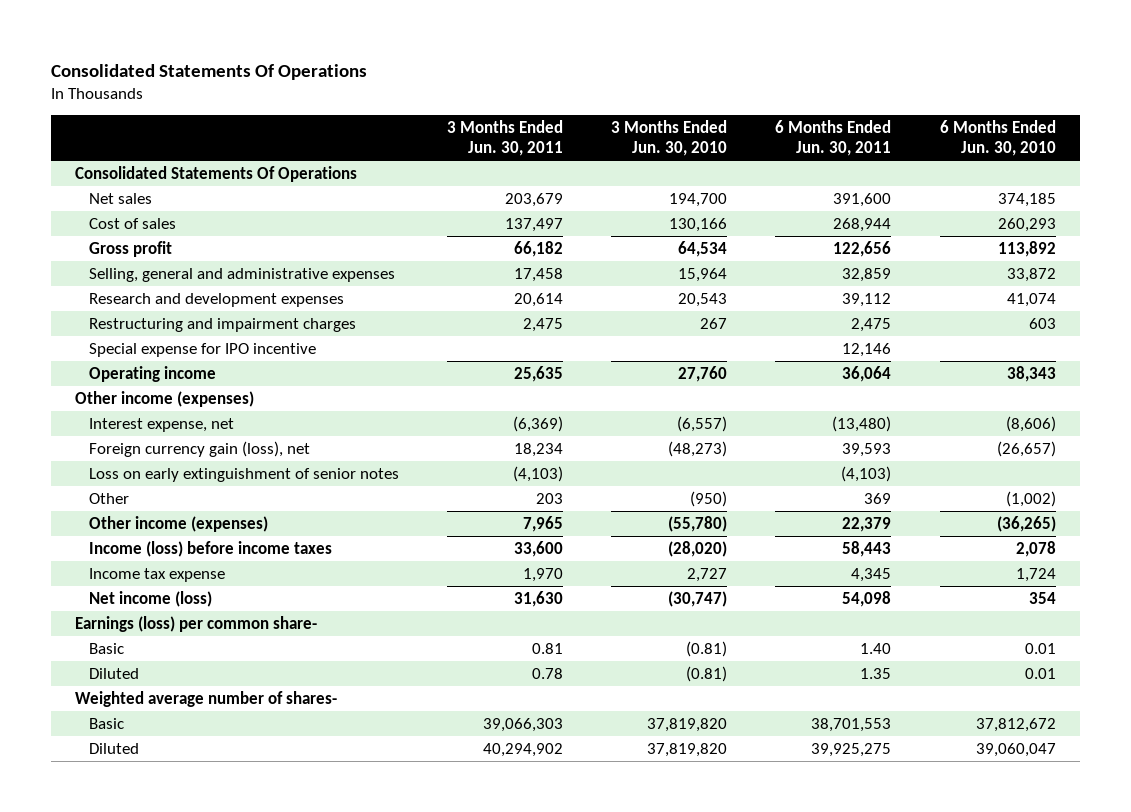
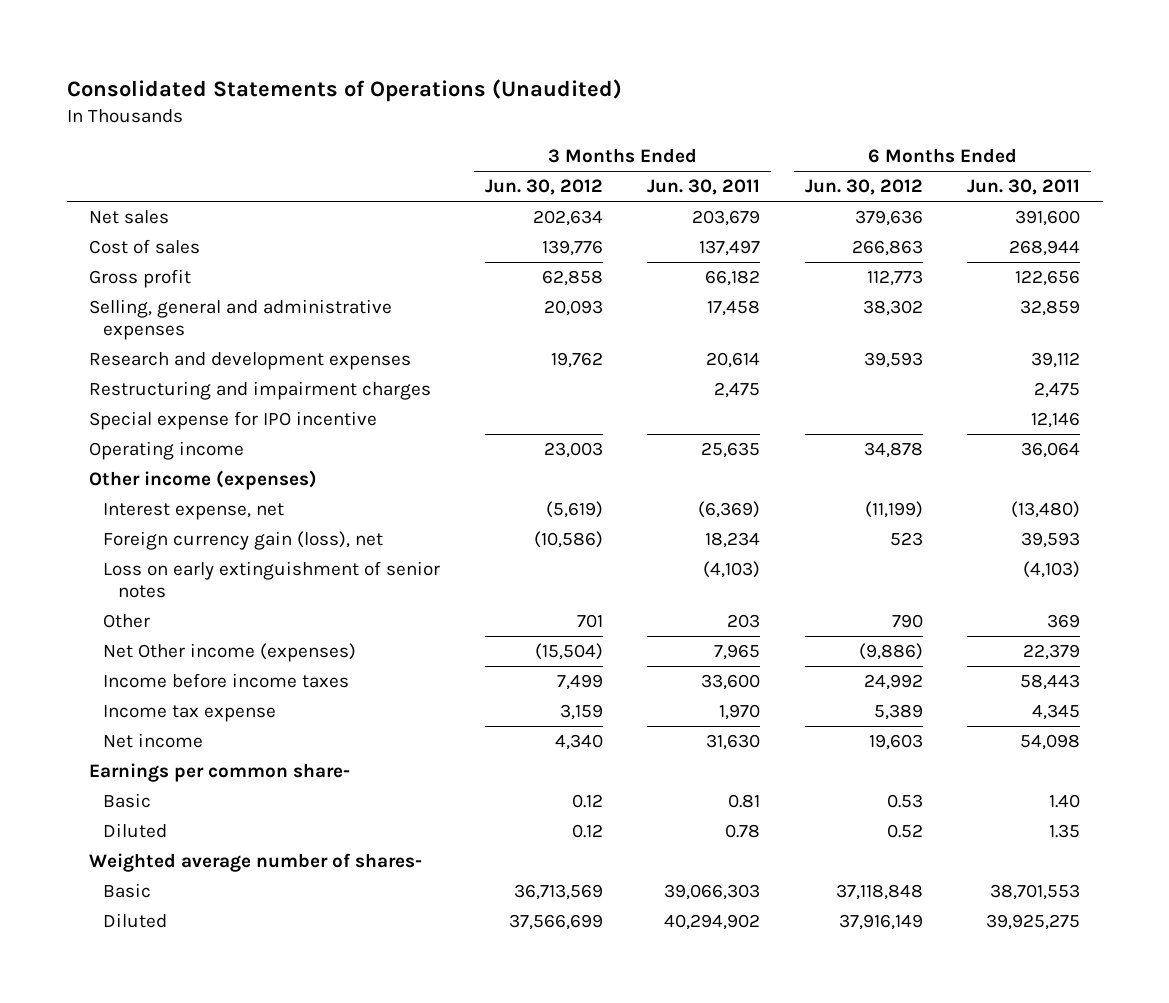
- Consolidated Statements Of Operations
+ Consolidated Statements of Operations (Unaudited)
- | 3 Months Ended Jun. 30, 2011 | 3 Months Ended Jun. 30, 2010 | 6 Months Ended Jun. 30, 2011 | 6 Months Ended Jun. 30, 2010
+ | 3 Months Ended Jun. 30, 2012 | 3 Months Ended Jun. 30, 2011 | 6 Months Ended Jun. 30, 2012 | 6 Months Ended Jun. 30, 2011
- Consolidated Statements Of Operations
- Other income (expenses) | 7,965 | (55,780) | 22,379 | (36,265)
- Income (loss) before income taxes | 33,600 | (28,020) | 58,443 | 2,078
+ Net Other income (expenses) | (15,504) | 7,965 | (9,886) | 22,379
+ Income before income taxes | 7,499 | 33,600 | 24,992 | 58,443
- Net income (loss) | 31,630 | (30,747) | 54,098 | 354
- Earnings (loss) per common share-
+ Net income | 4,340 | 31,630 | 19,603 | 54,098
+ Earnings per common share-

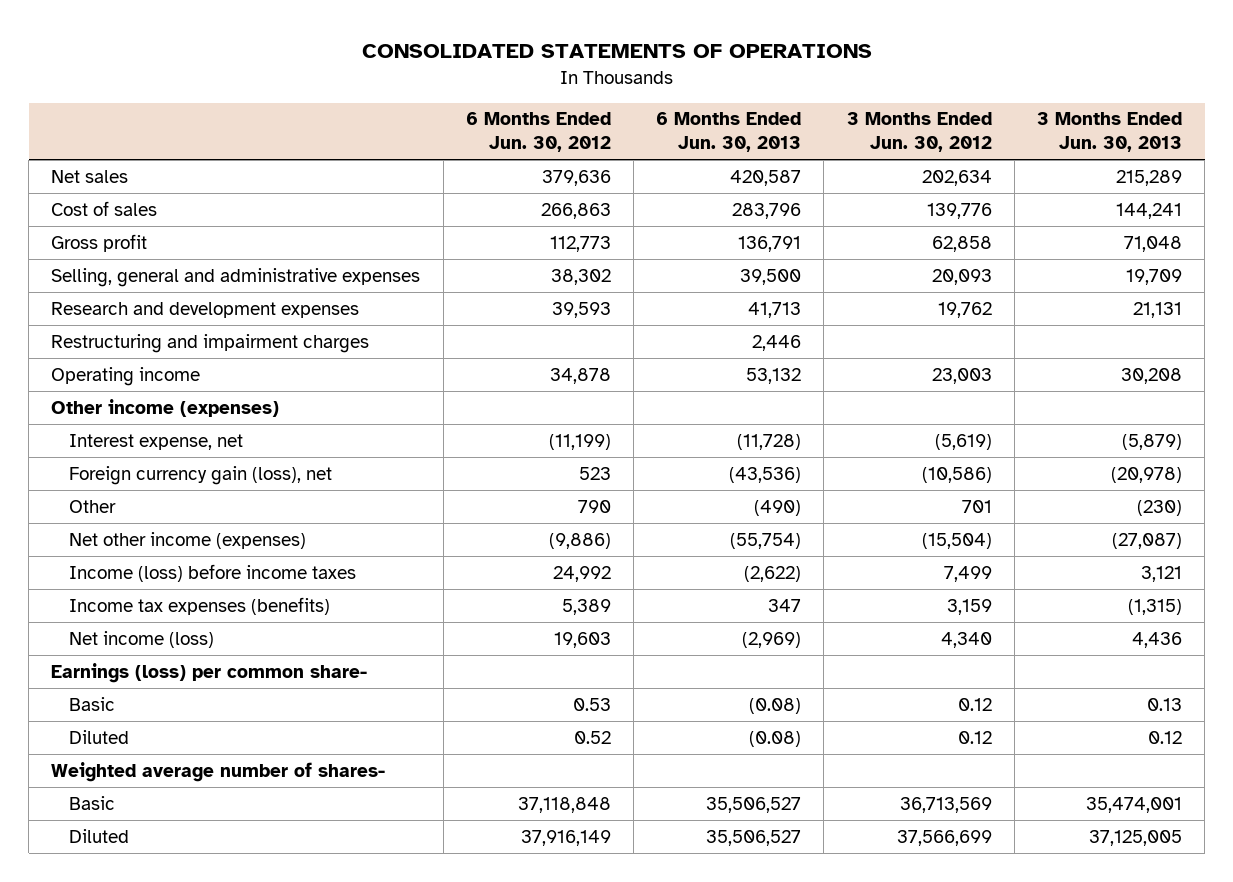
- Consolidated Statements of Operations (Unaudited)
+ CONSOLIDATED STATEMENTS OF OPERATIONS
- | 3 Months Ended Jun. 30, 2012 | 3 Months Ended Jun. 30, 2011 | 6 Months Ended Jun. 30, 2012 | 6 Months Ended Jun. 30, 2011
+ | 6 Months Ended Jun. 30, 2012 | 6 Months Ended Jun. 30, 2013 | 3 Months Ended Jun. 30, 2012 | 3 Months Ended Jun. 30, 2013
- Special expense for IPO incentive | | | | 12,146
- Loss on early extinguishment of senior notes | | (4,103) | | (4,103)
- Net Other income (expenses) | (15,504) | 7,965 | (9,886) | 22,379
- Income before income taxes | 7,499 | 33,600 | 24,992 | 58,443
- Income tax expense | 3,159 | 1,970 | 5,389 | 4,345
- Net income | 4,340 | 31,630 | 19,603 | 54,098
- Earnings per common share-
+ Net other income (expenses) | (9,886) | (55,754) | (15,504) | (27,087)
+ Income (loss) before income taxes | 24,992 | (2,622) | 7,499 | 3,121
+ Income tax expenses (benefits) | 5,389 | 347 | 3,159 | (1,315)
+ Net income (loss) | 19,603 | (2,969) | 4,340 | 4,436
+ Earnings (loss) per common share-

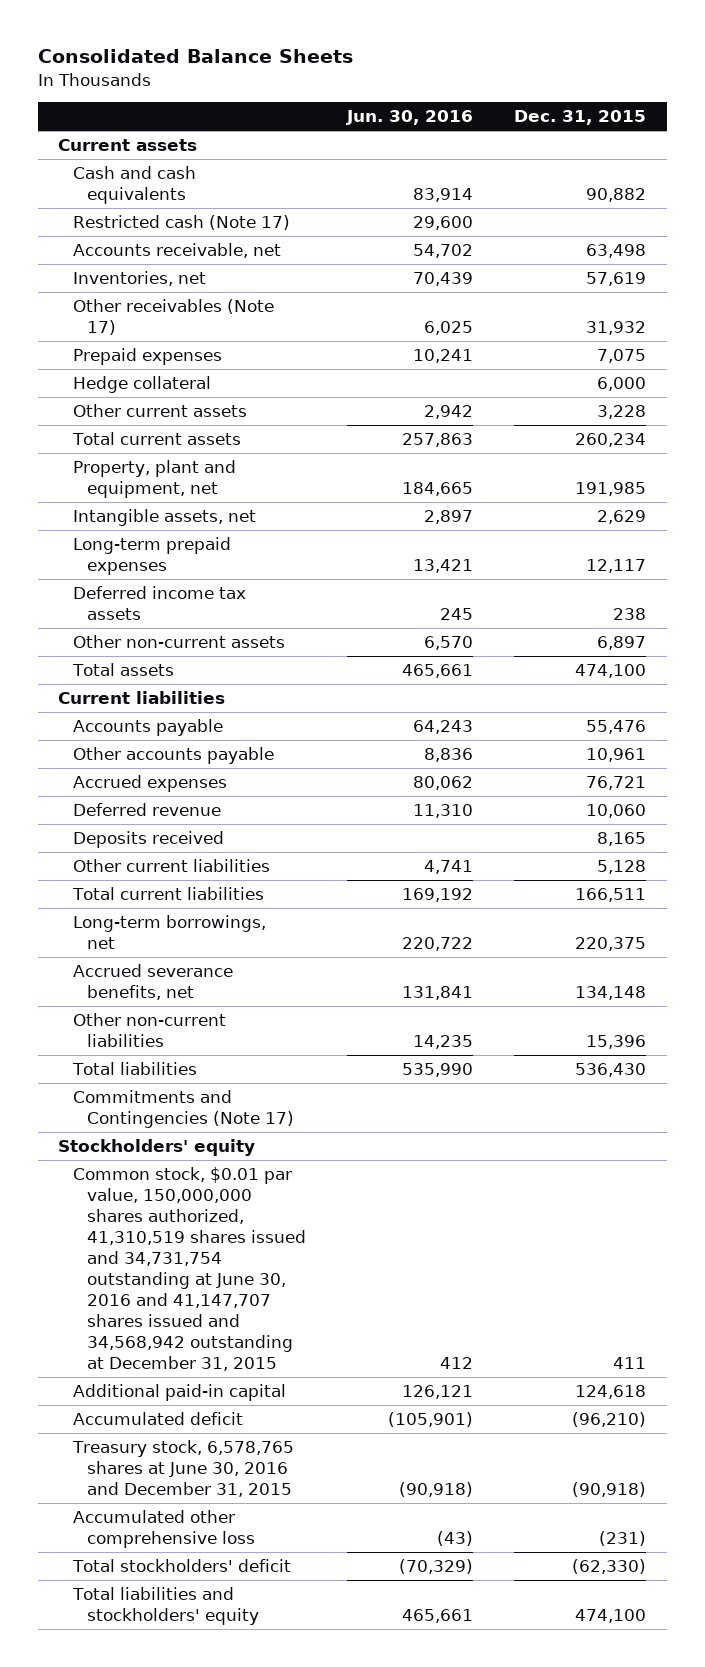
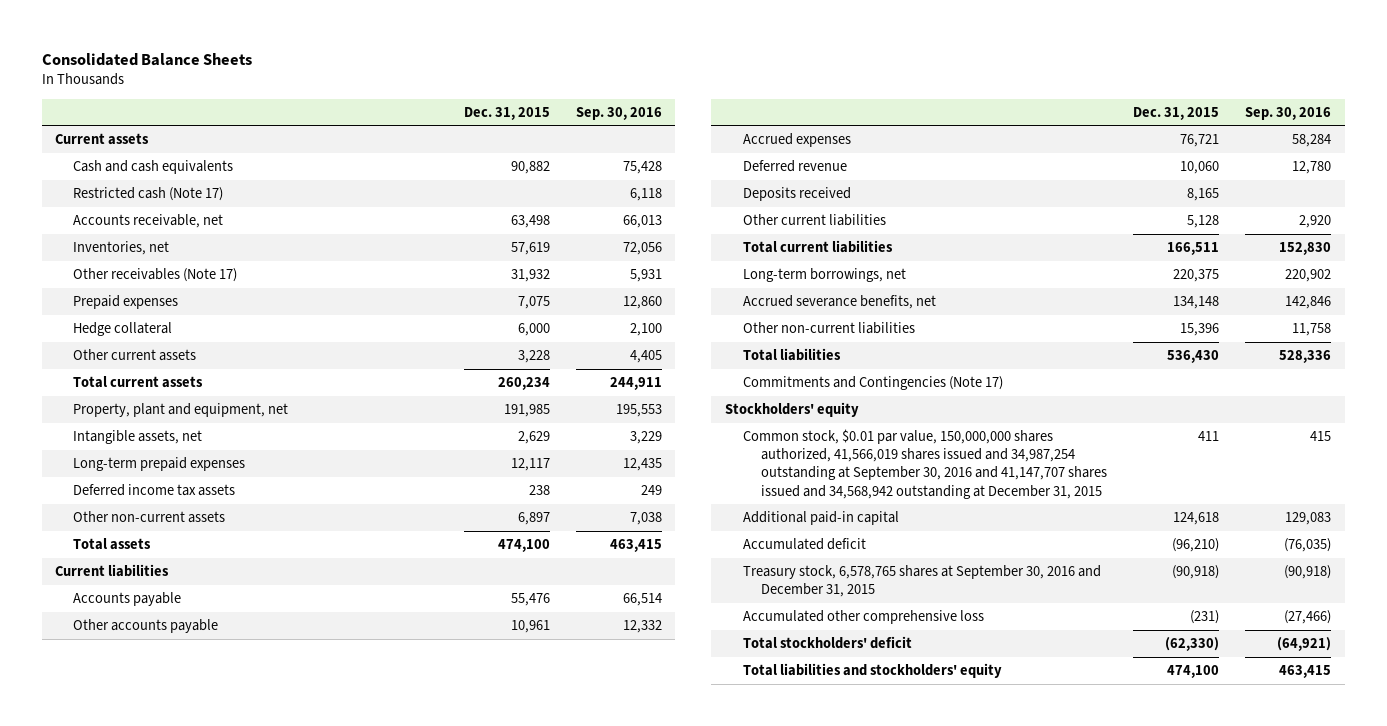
- | Jun. 30, 2016 | Dec. 31, 2015
+ | Dec. 31, 2015 | Sep. 30, 2016
- Common stock, $0.01 par value, 150,000,000 shares authorized, 41,310,519 shares issued and 34,731,754 outstanding at June 30, 2016 and 41,147,707 shares issued and 34,568,942 outstanding at December 31, 2015 | 412 | 411
+ Common stock, $0.01 par value, 150,000,000 shares authorized, 41,566,019 shares issued and 34,987,254 outstanding at September 30, 2016 and 41,147,707 shares issued and 34,568,942 outstanding at December 31, 2015 | 411 | 415
- Treasury stock, 6,578,765 shares at June 30, 2016 and December 31, 2015 | (90,918) | (90,918)
+ Treasury stock, 6,578,765 shares at September 30, 2016 and December 31, 2015 | (90,918) | (90,918)

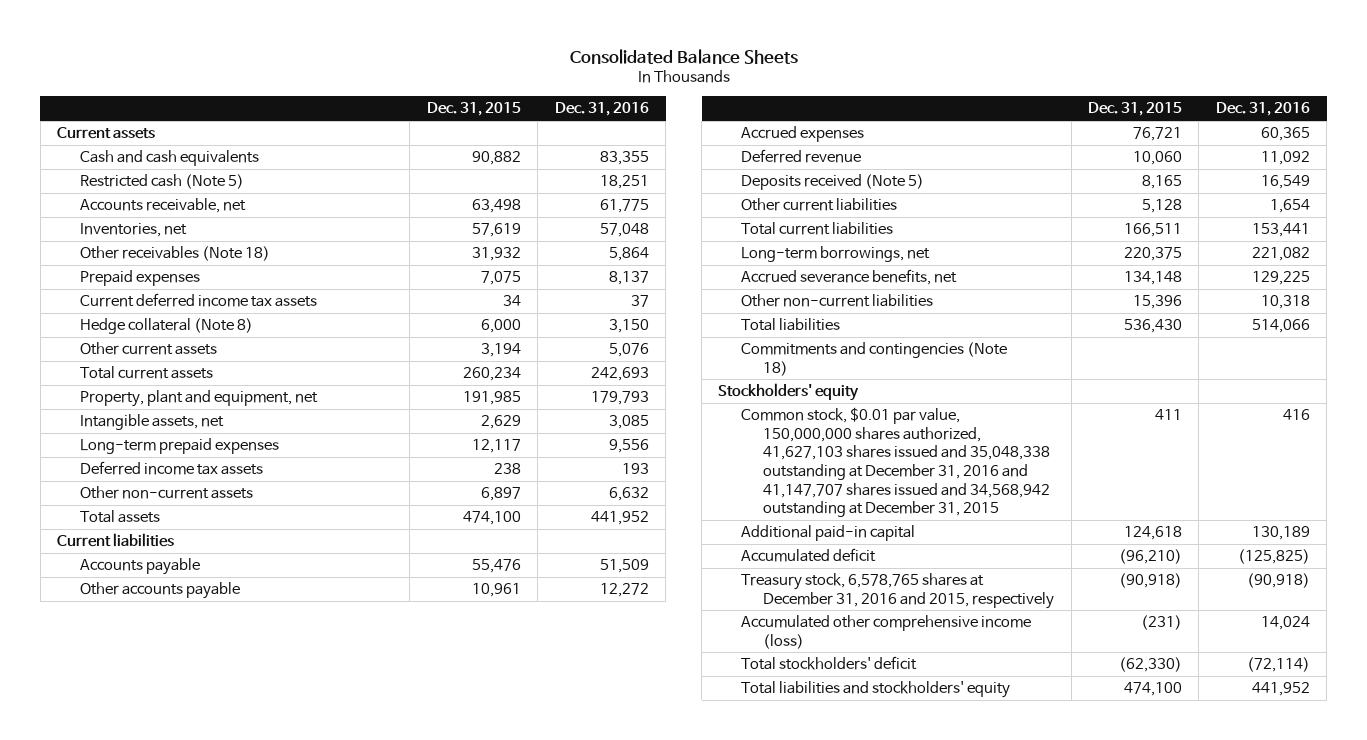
- | Dec. 31, 2015 | Sep. 30, 2016
+ | Dec. 31, 2015 | Dec. 31, 2016
- Restricted cash (Note 17) | | 6,118
+ Restricted cash (Note 5) | | 18,251
- Other receivables (Note 17) | 31,932 | 5,931
+ Other receivables (Note 18) | 31,932 | 5,864
- Hedge collateral | 6,000 | 2,100
- Other current assets | 3,228 | 4,405
+ Current deferred income tax assets | 34 | 37
+ Hedge collateral (Note 8) | 6,000 | 3,150
+ Other current assets | 3,194 | 5,076
- Deposits received | 8,165 |
+ Deposits received (Note 5) | 8,165 | 16,549
- Commitments and Contingencies (Note 17)
+ Commitments and contingencies (Note 18)
- Common stock, $0.01 par value, 150,000,000 shares authorized, 41,566,019 shares issued and 34,987,254 outstanding at September 30, 2016 and 41,147,707 shares issued and 34,568,942 outstanding at December 31, 2015 | 411 | 415
+ Common stock, $0.01 par value, 150,000,000 shares authorized, 41,627,103 shares issued and 35,048,338 outstanding at December 31, 2016 and 41,147,707 shares issued and 34,568,942 outstanding at December 31, 2015 | 411 | 416
- Treasury stock, 6,578,765 shares at September 30, 2016 and December 31, 2015 | (90,918) | (90,918)
- Accumulated other comprehensive loss | (231) | (27,466)
+ Treasury stock, 6,578,765 shares at December 31, 2016 and 2015, respectively | (90,918) | (90,918)
+ Accumulated other comprehensive income (loss) | (231) | 14,024

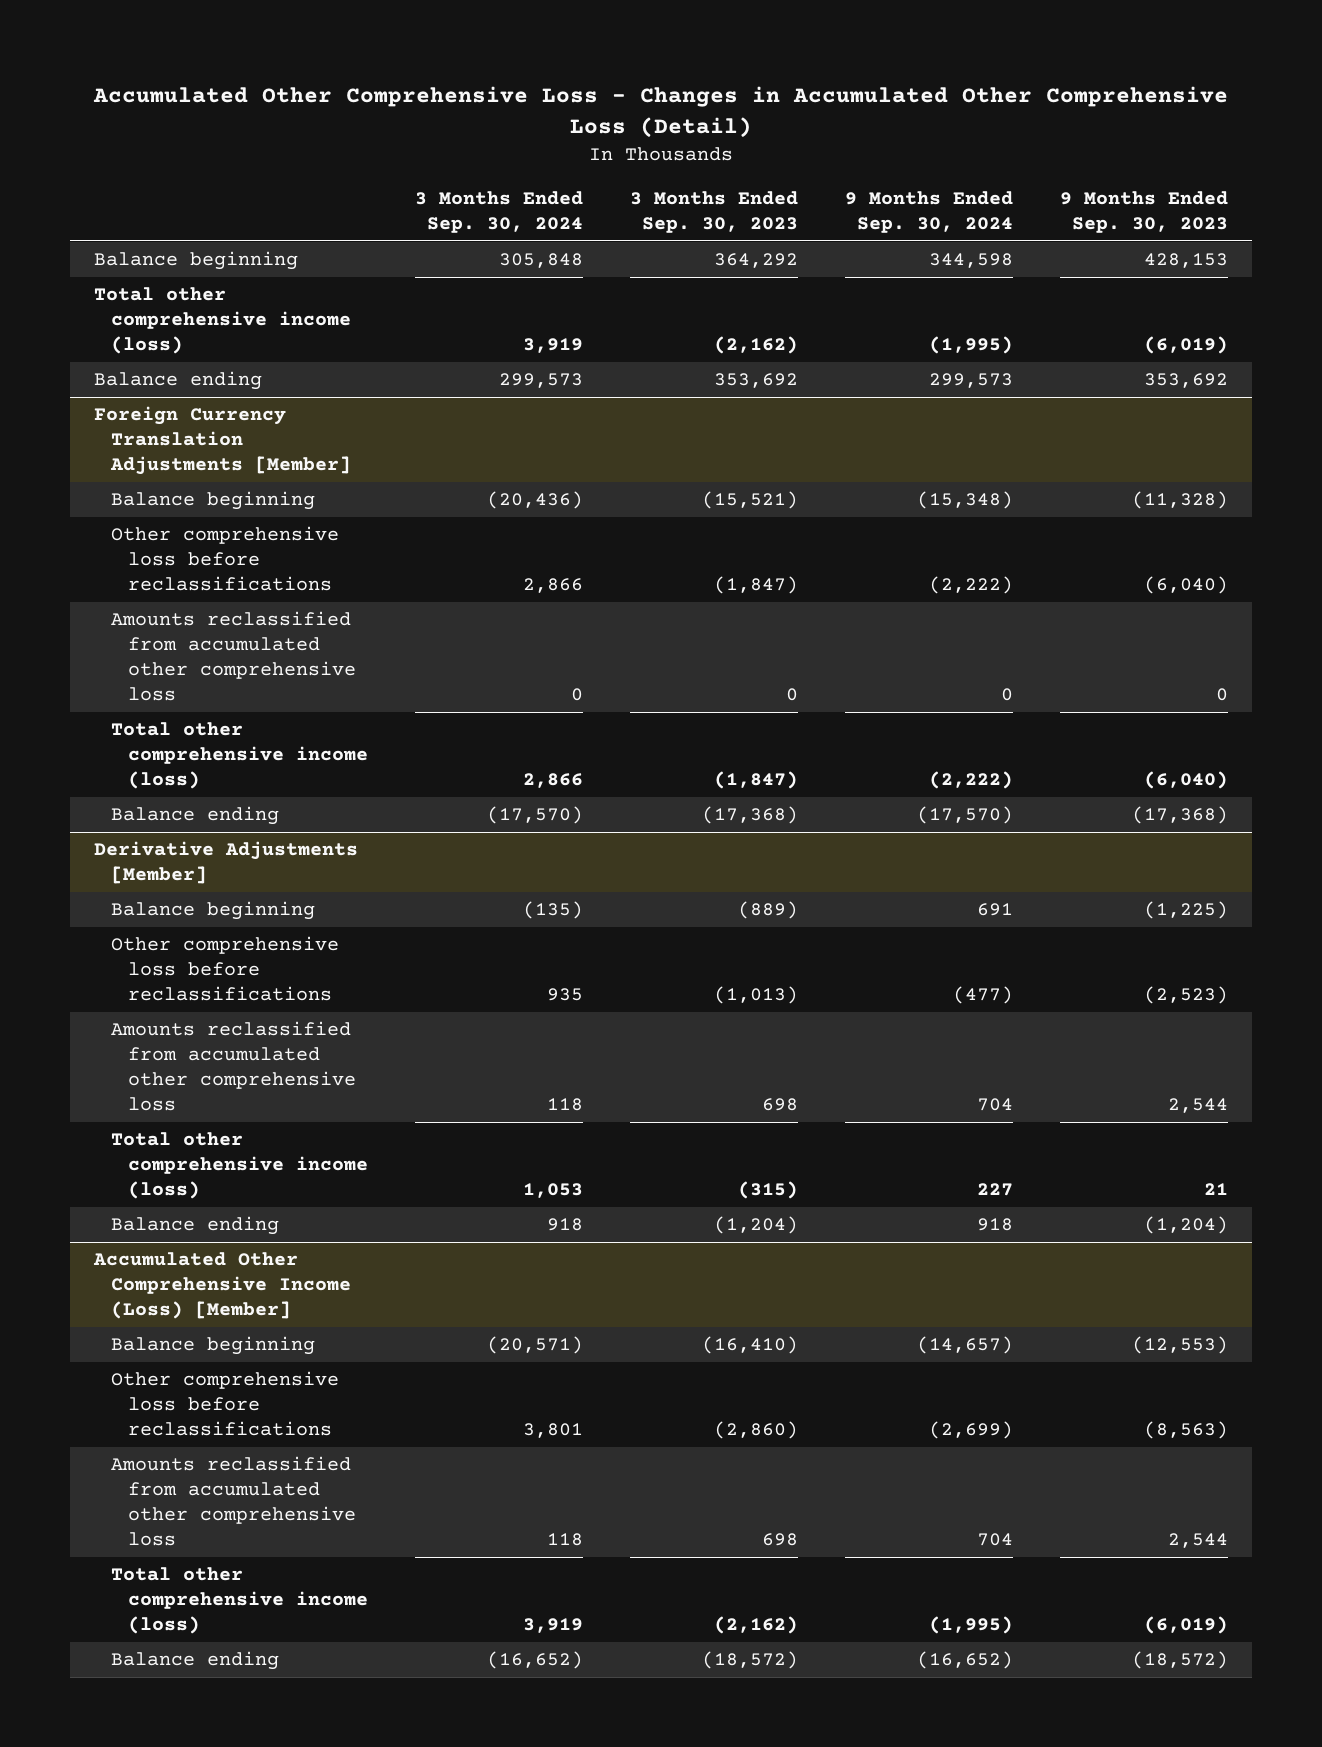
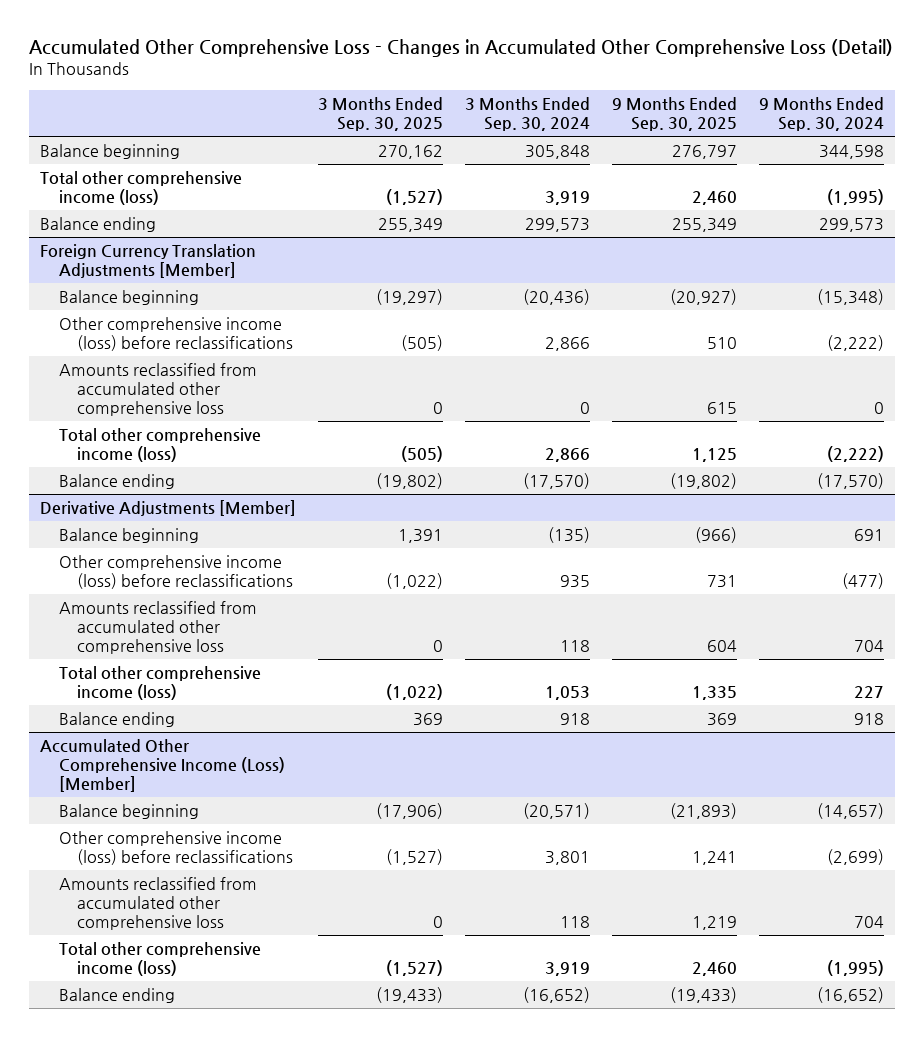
- | 3 Months Ended Sep. 30, 2024 | 3 Months Ended Sep. 30, 2023 | 9 Months Ended Sep. 30, 2024 | 9 Months Ended Sep. 30, 2023
+ | 3 Months Ended Sep. 30, 2025 | 3 Months Ended Sep. 30, 2024 | 9 Months Ended Sep. 30, 2025 | 9 Months Ended Sep. 30, 2024
@ Foreign Currency Translation Adjustments [Member]
- Other comprehensive loss before reclassifications | 2,866 | (1,847) | (2,222) | (6,040)
+ Other comprehensive income (loss) before reclassifications | (505) | 2,866 | 510 | (2,222)
@ Derivative Adjustments [Member]
- Other comprehensive loss before reclassifications | 935 | (1,013) | (477) | (2,523)
+ Other comprehensive income (loss) before reclassifications | (1,022) | 935 | 731 | (477)
@ Accumulated Other Comprehensive Income (Loss) [Member]
- Other comprehensive loss before reclassifications | 3,801 | (2,860) | (2,699) | (8,563)
+ Other comprehensive income (loss) before reclassifications | (1,527) | 3,801 | 1,241 | (2,699)

